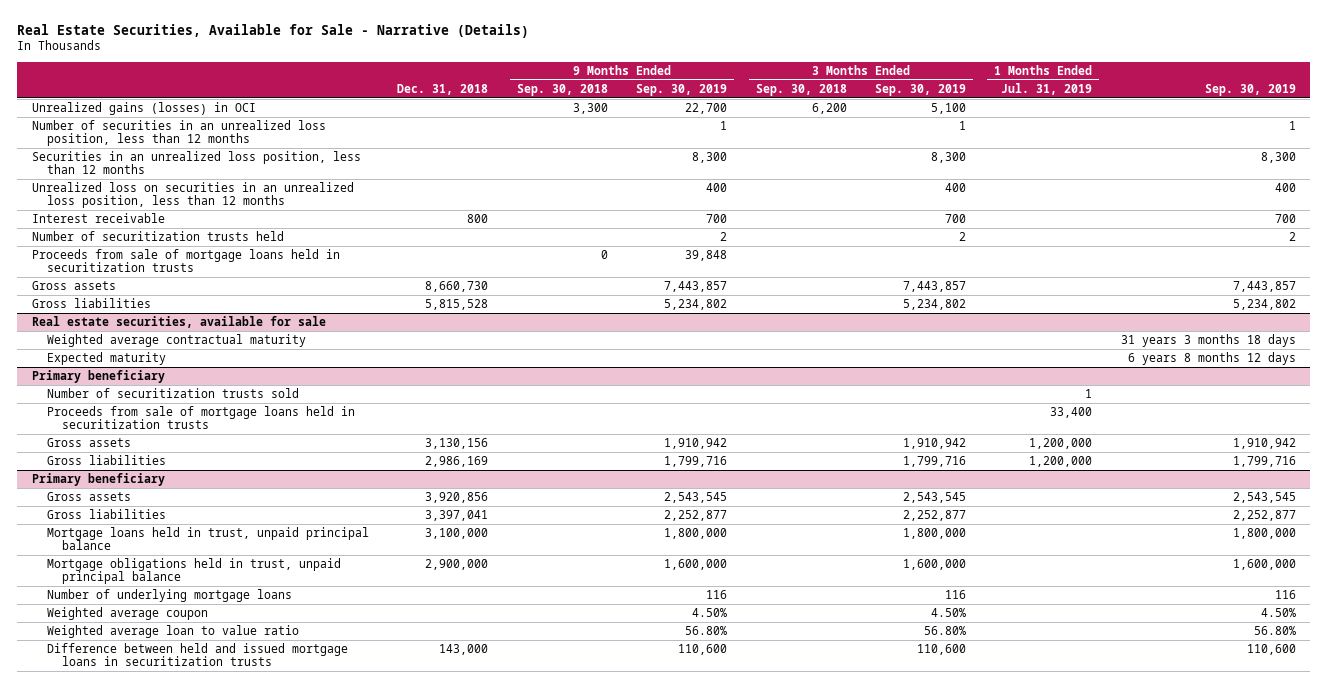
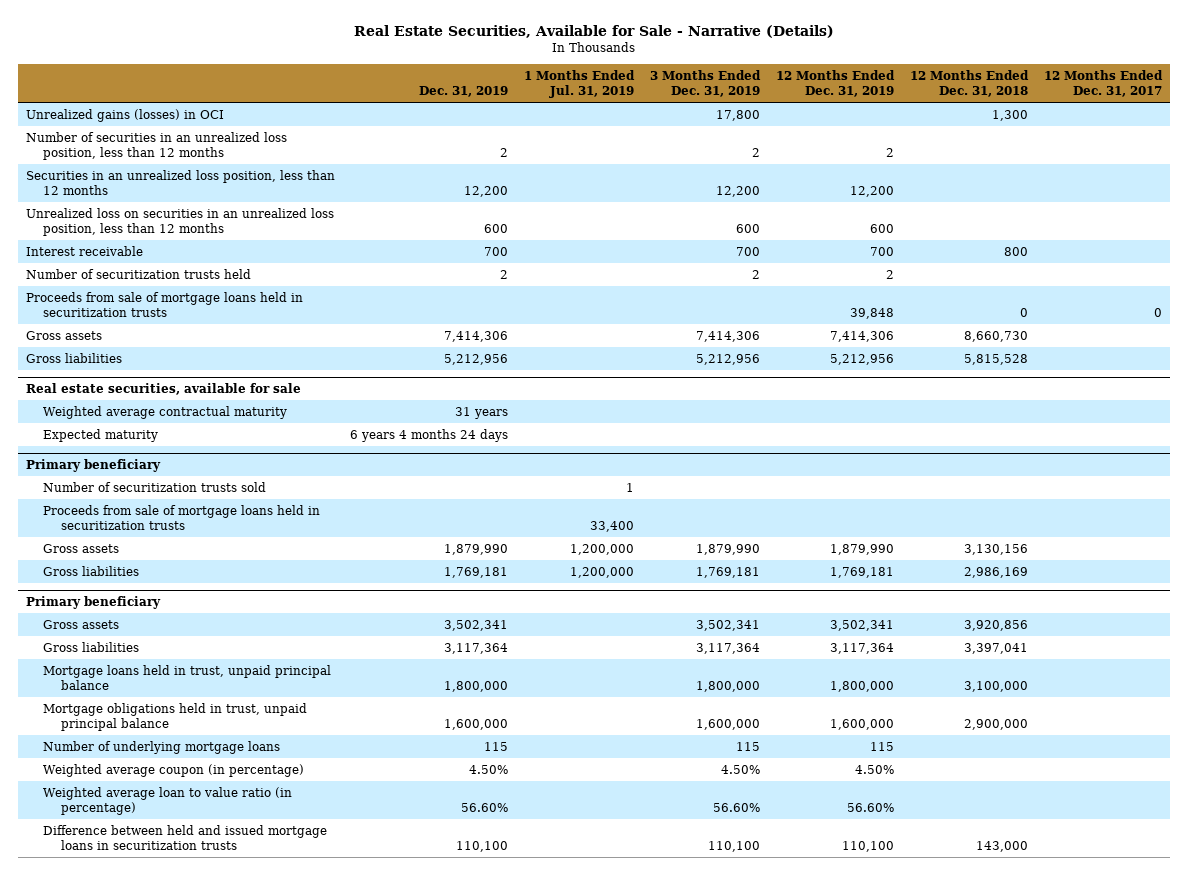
- | Dec. 31, 2018 | 9 Months Ended Sep. 30, 2018 | 9 Months Ended Sep. 30, 2019 | 3 Months Ended Sep. 30, 2018 | 3 Months Ended Sep. 30, 2019 | 1 Months Ended Jul. 31, 2019 | Sep. 30, 2019
+ | Dec. 31, 2019 | 1 Months Ended Jul. 31, 2019 | 3 Months Ended Dec. 31, 2019 | 12 Months Ended Dec. 31, 2019 | 12 Months Ended Dec. 31, 2018 | 12 Months Ended Dec. 31, 2017
@ Primary beneficiary
- Weighted average coupon | | | 4.50% | | 4.50% | | 4.50%
- Weighted average loan to value ratio | | | 56.80% | | 56.80% | | 56.80%
+ Weighted average coupon (in percentage) | 4.50% | | 4.50% | 4.50% | |
+ Weighted average loan to value ratio (in percentage) | 56.60% | | 56.60% | 56.60% | |

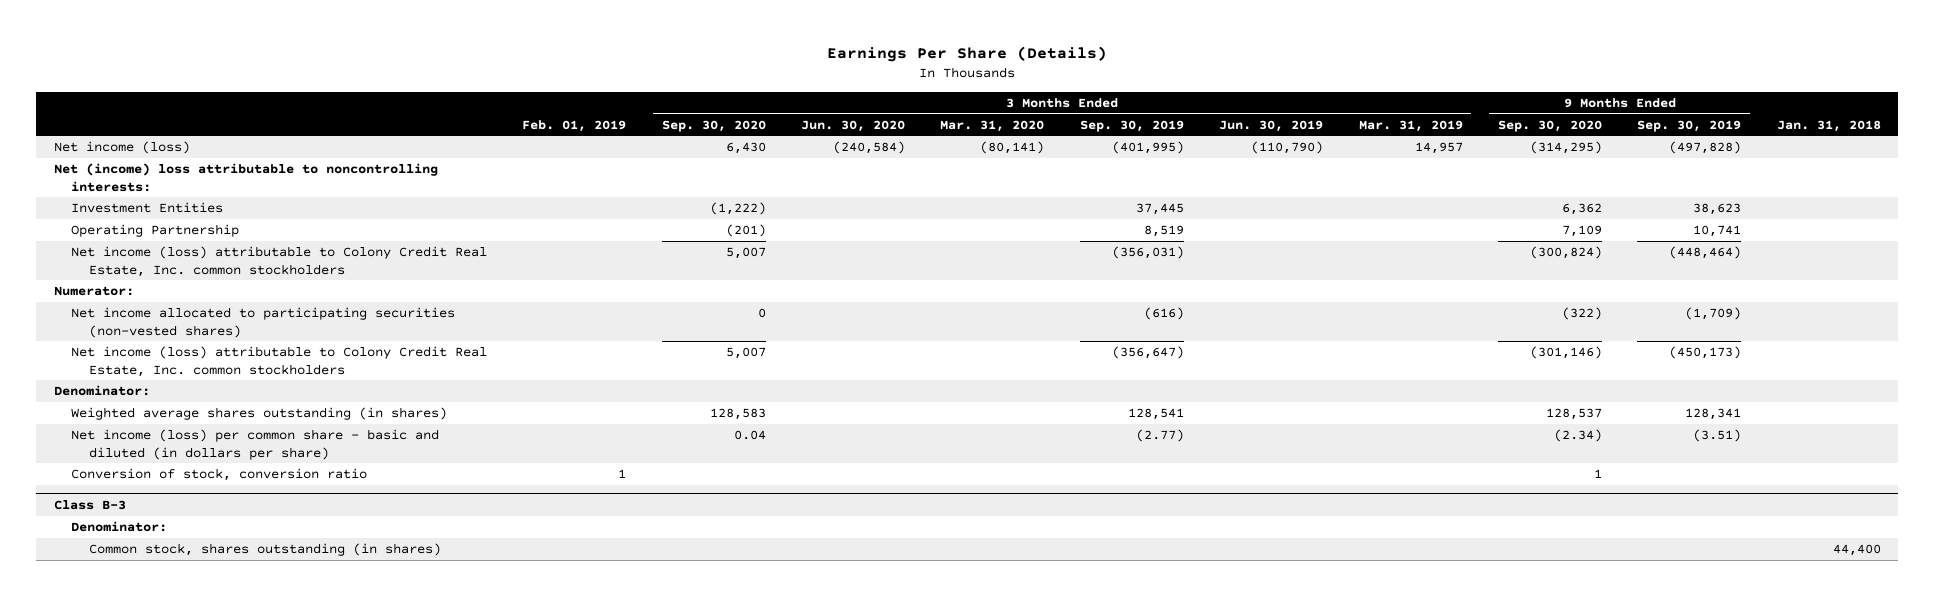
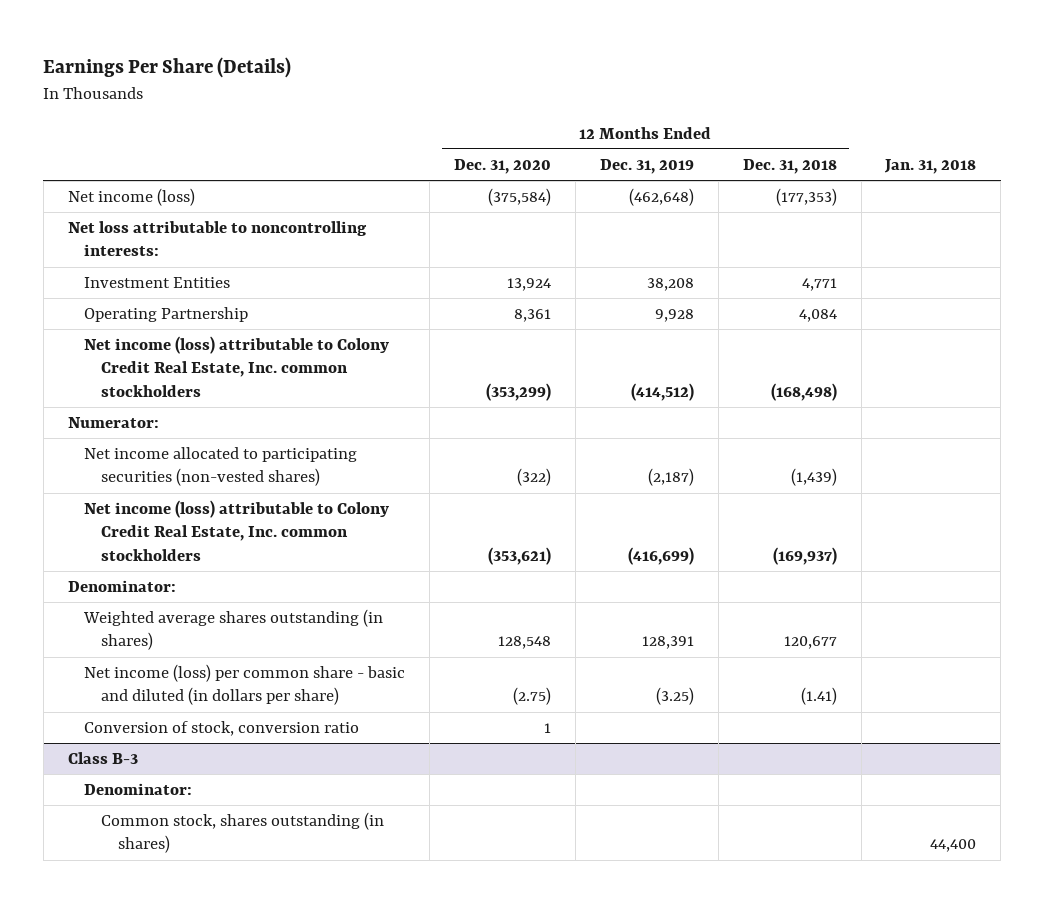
- | Feb. 01, 2019 | 3 Months Ended Sep. 30, 2020 | 3 Months Ended Jun. 30, 2020 | 3 Months Ended Mar. 31, 2020 | 3 Months Ended Sep. 30, 2019 | 3 Months Ended Jun. 30, 2019 | 3 Months Ended Mar. 31, 2019 | 9 Months Ended Sep. 30, 2020 | 9 Months Ended Sep. 30, 2019 | Jan. 31, 2018
+ | 12 Months Ended Dec. 31, 2020 | 12 Months Ended Dec. 31, 2019 | 12 Months Ended Dec. 31, 2018 | Jan. 31, 2018
- Net (income) loss attributable to noncontrolling interests:
+ Net loss attributable to noncontrolling interests:

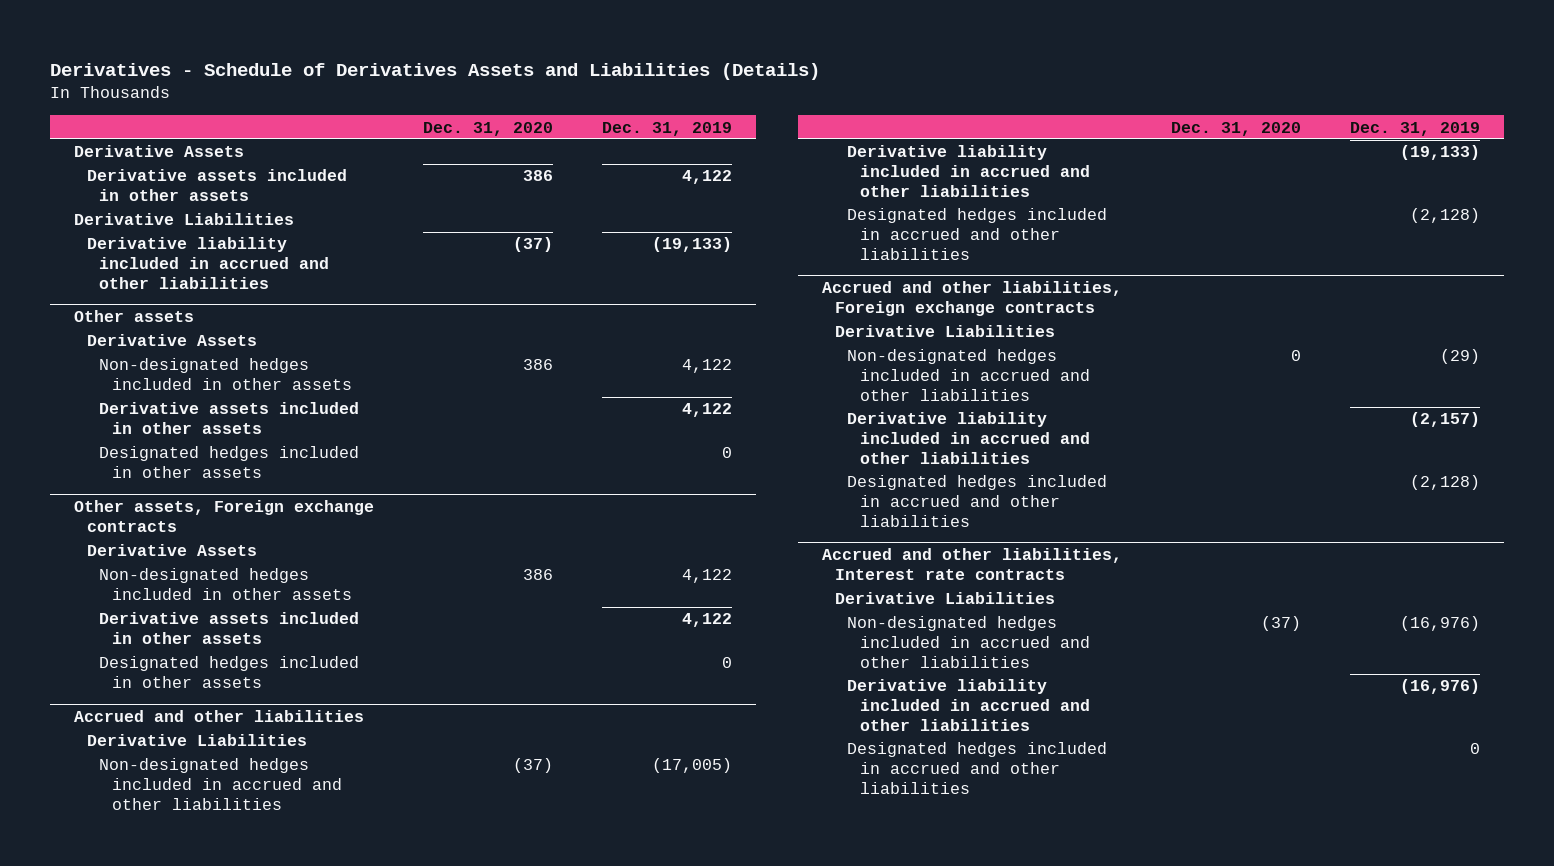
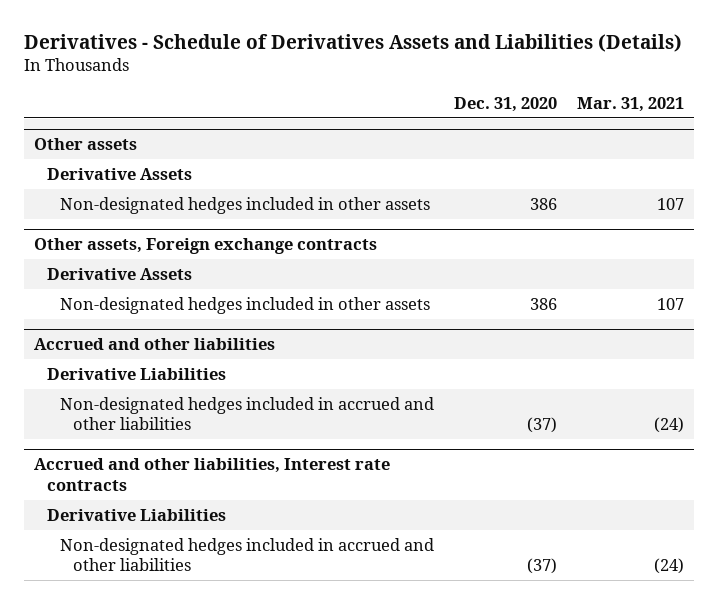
- | Dec. 31, 2020 | Dec. 31, 2019
+ | Dec. 31, 2020 | Mar. 31, 2021
- Derivative Assets
- Derivative assets included in other assets | 386 | 4,122
- Derivative Liabilities
- Derivative liability included in accrued and other liabilities | (37) | (19,133)
@ Other assets
- Derivative assets included in other assets | | 4,122
- Designated hedges included in other assets | | 0
@ Other assets, Foreign exchange contracts
- Derivative assets included in other assets | | 4,122
- Designated hedges included in other assets | | 0
@ Accrued and other liabilities
- Derivative liability included in accrued and other liabilities | | (19,133)
- Designated hedges included in accrued and other liabilities | | (2,128)
- Accrued and other liabilities, Foreign exchange contracts
- Derivative Liabilities
- Non-designated hedges included in accrued and other liabilities | 0 | (29)
- Derivative liability included in accrued and other liabilities | | (2,157)
- Designated hedges included in accrued and other liabilities | | (2,128)
@ Accrued and other liabilities, Interest rate contracts
- Derivative liability included in accrued and other liabilities | | (16,976)
- Designated hedges included in accrued and other liabilities | | 0

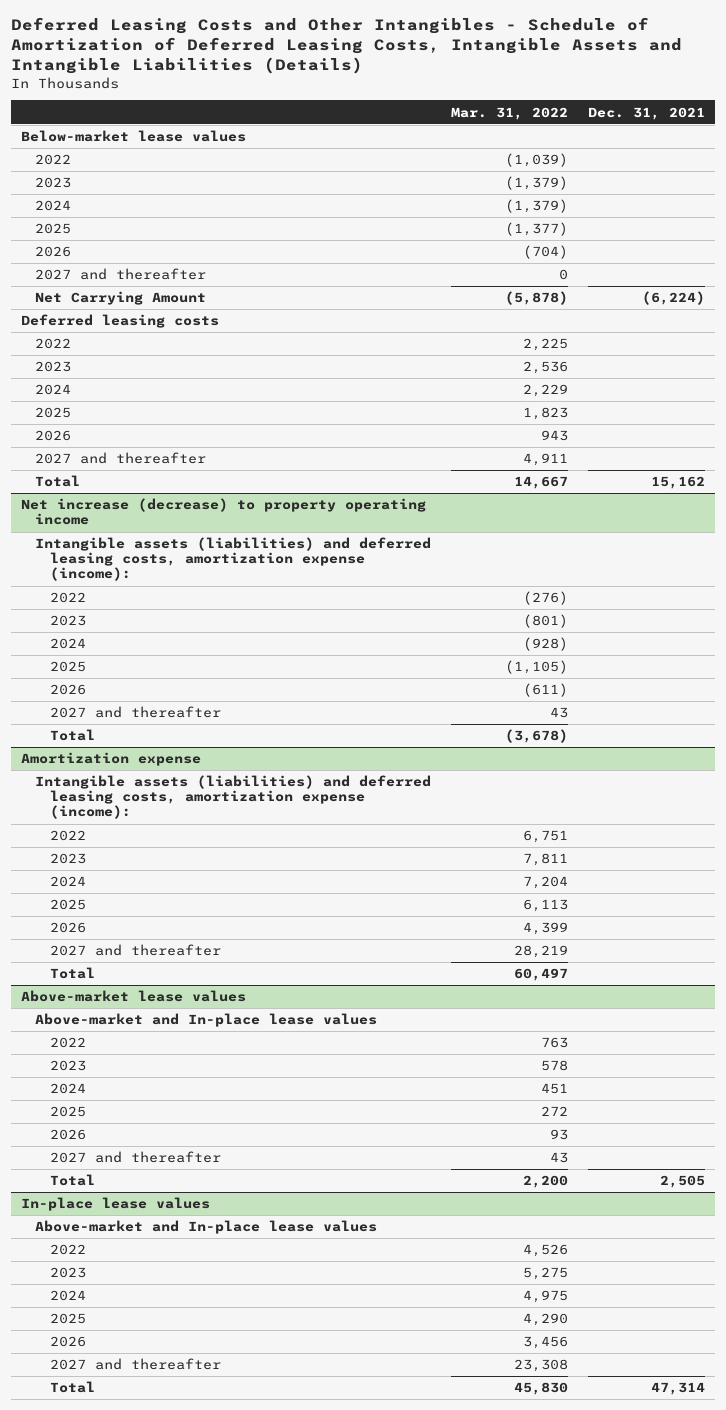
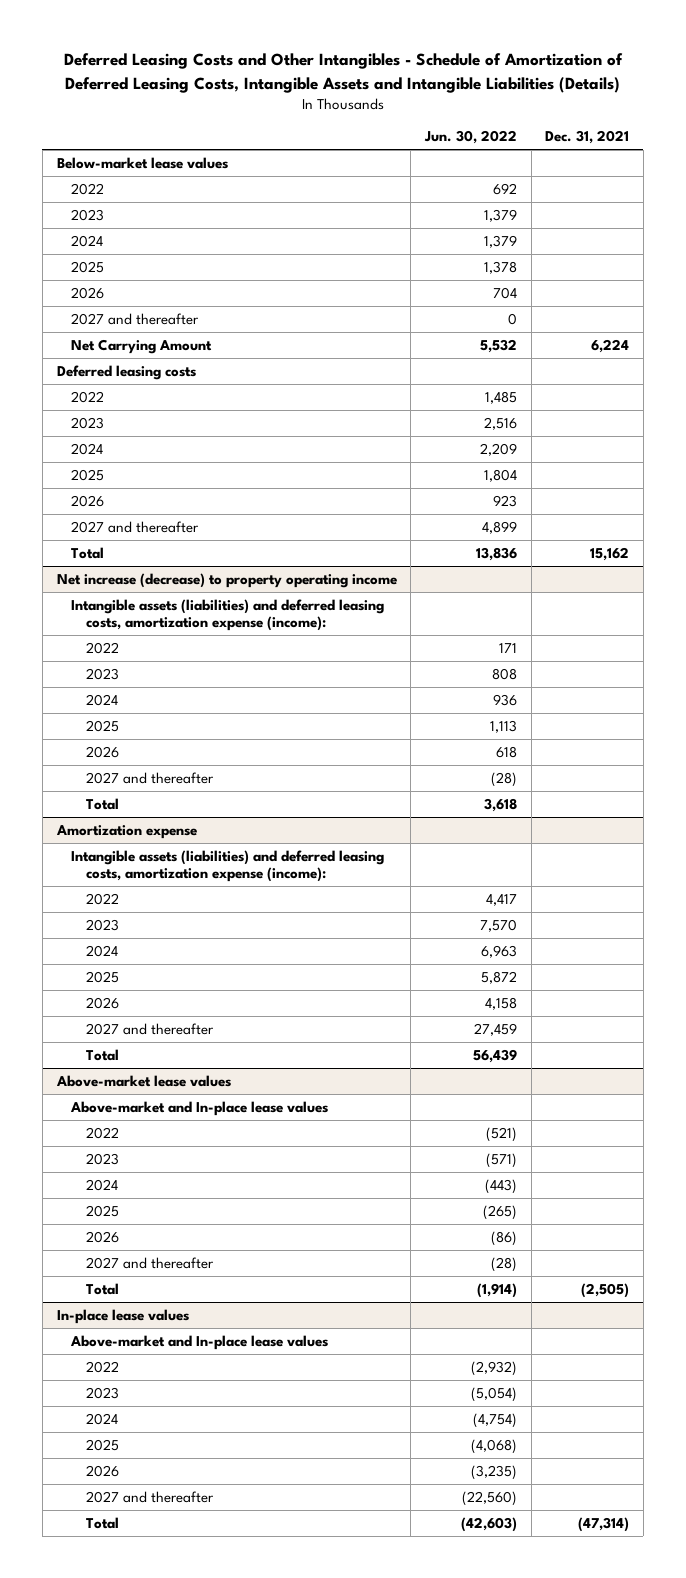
- | Mar. 31, 2022 | Dec. 31, 2021
+ | Jun. 30, 2022 | Dec. 31, 2021
- Net Carrying Amount | (5,878) | (6,224)
+ Net Carrying Amount | 5,532 | 6,224
@ Above-market lease values
- Total | 2,200 | 2,505
+ Total | (1,914) | (2,505)
@ In-place lease values
- Total | 45,830 | 47,314
+ Total | (42,603) | (47,314)

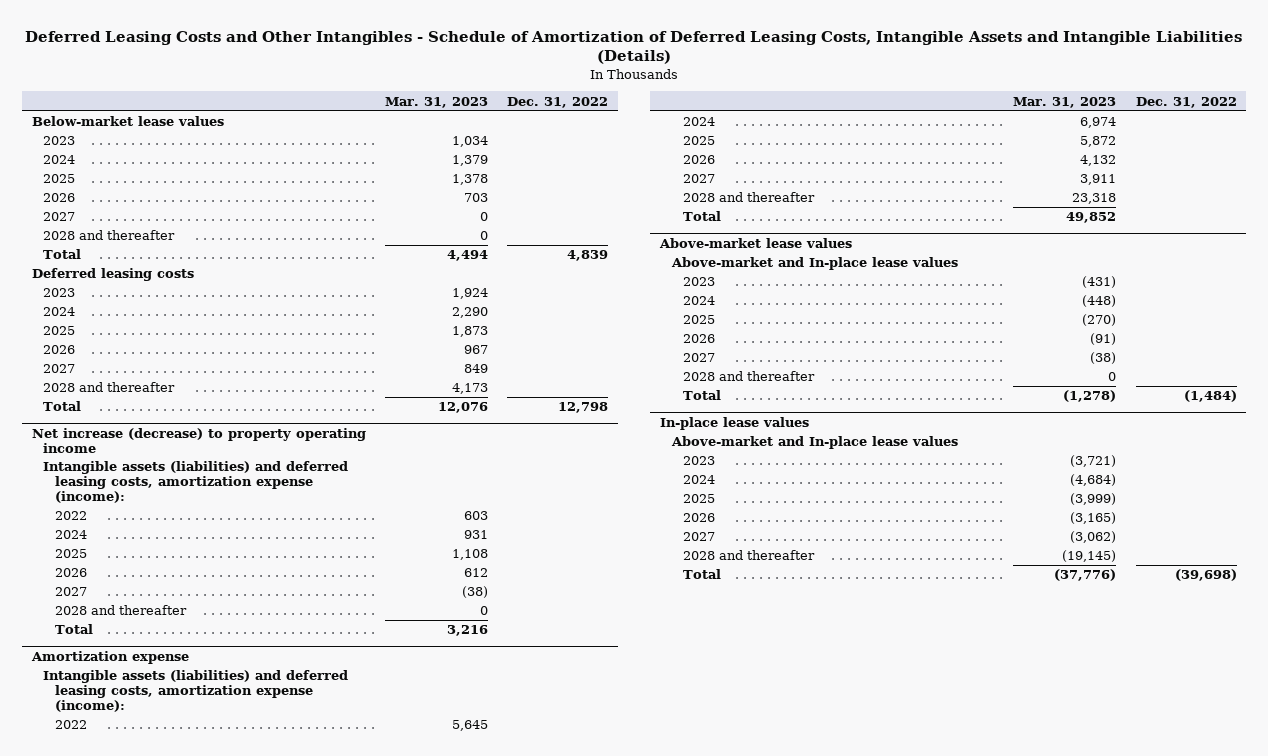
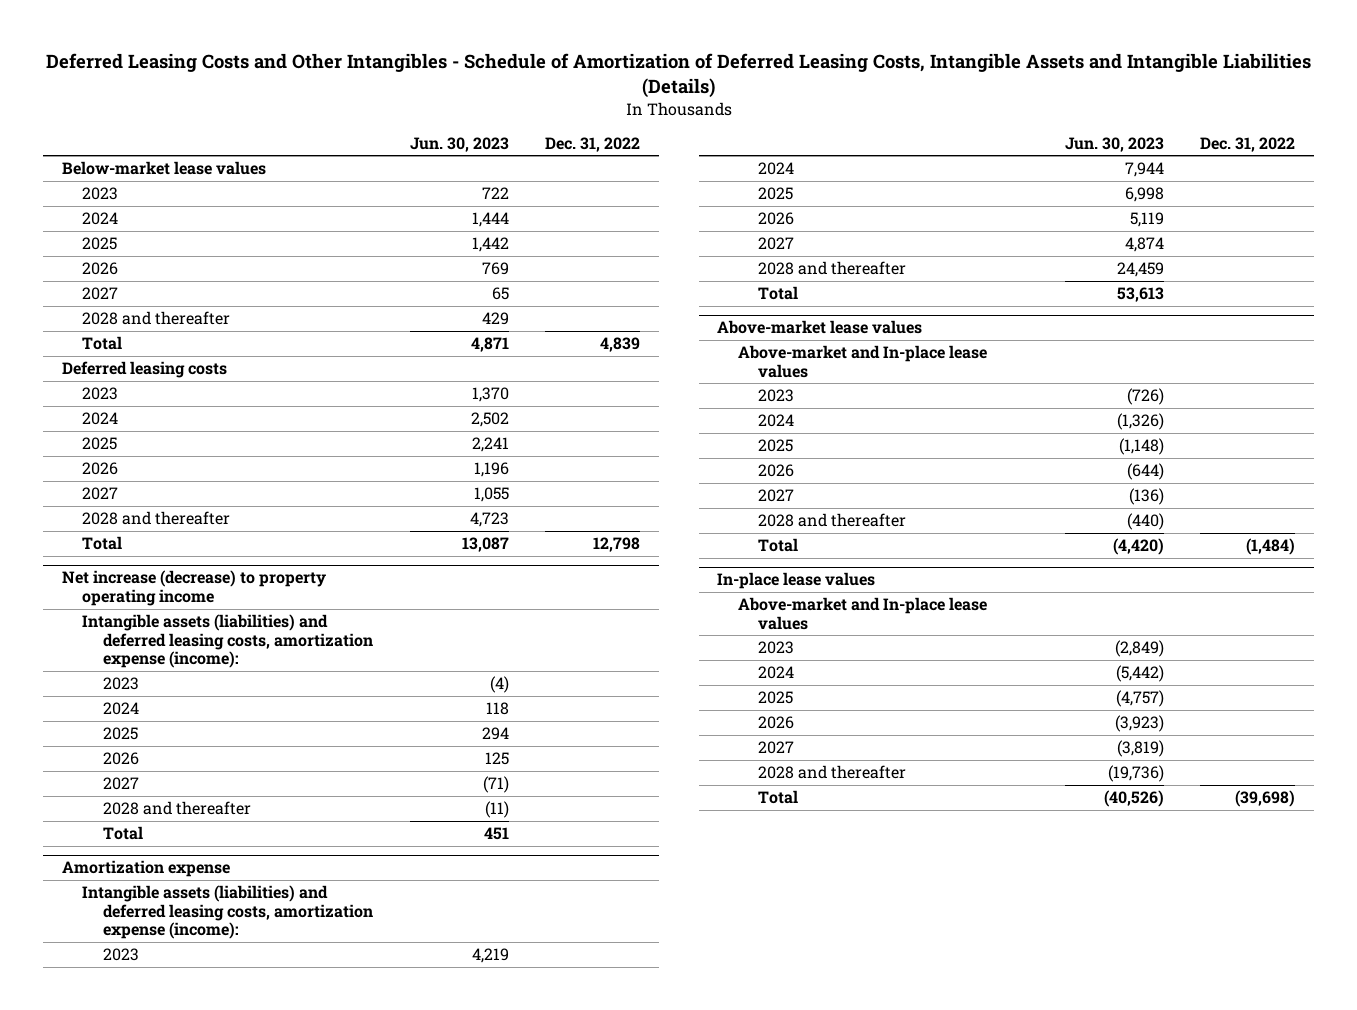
- | Mar. 31, 2023 | Dec. 31, 2022
+ | Jun. 30, 2023 | Dec. 31, 2022
@ Net increase (decrease) to property operating income
- 2022 | 603 |
+ 2023 | (4) |
@ Amortization expense
- 2022 | 5,645 |
+ 2023 | 4,219 |

